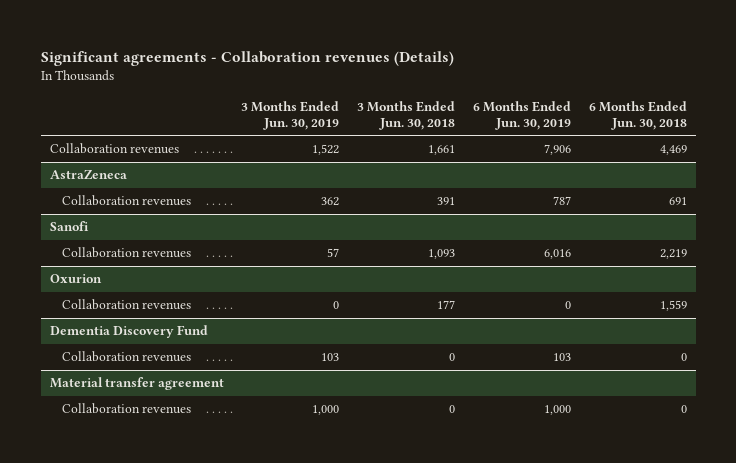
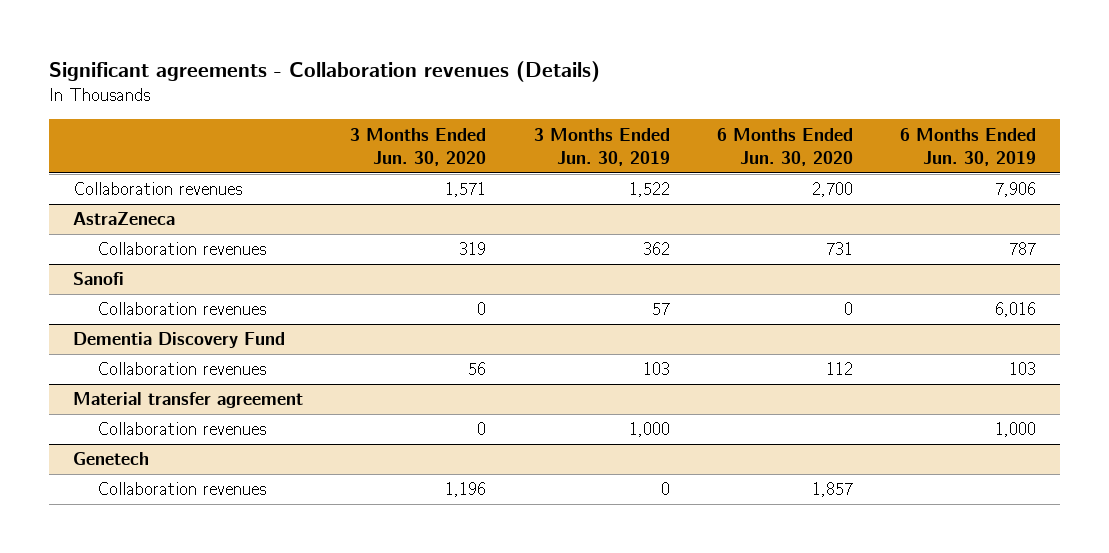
- | 3 Months Ended Jun. 30, 2019 | 3 Months Ended Jun. 30, 2018 | 6 Months Ended Jun. 30, 2019 | 6 Months Ended Jun. 30, 2018
+ | 3 Months Ended Jun. 30, 2020 | 3 Months Ended Jun. 30, 2019 | 6 Months Ended Jun. 30, 2020 | 6 Months Ended Jun. 30, 2019
- Oxurion
- Collaboration revenues | 0 | 177 | 0 | 1,559
+ Genetech
+ Collaboration revenues | 1,196 | 0 | 1,857 |

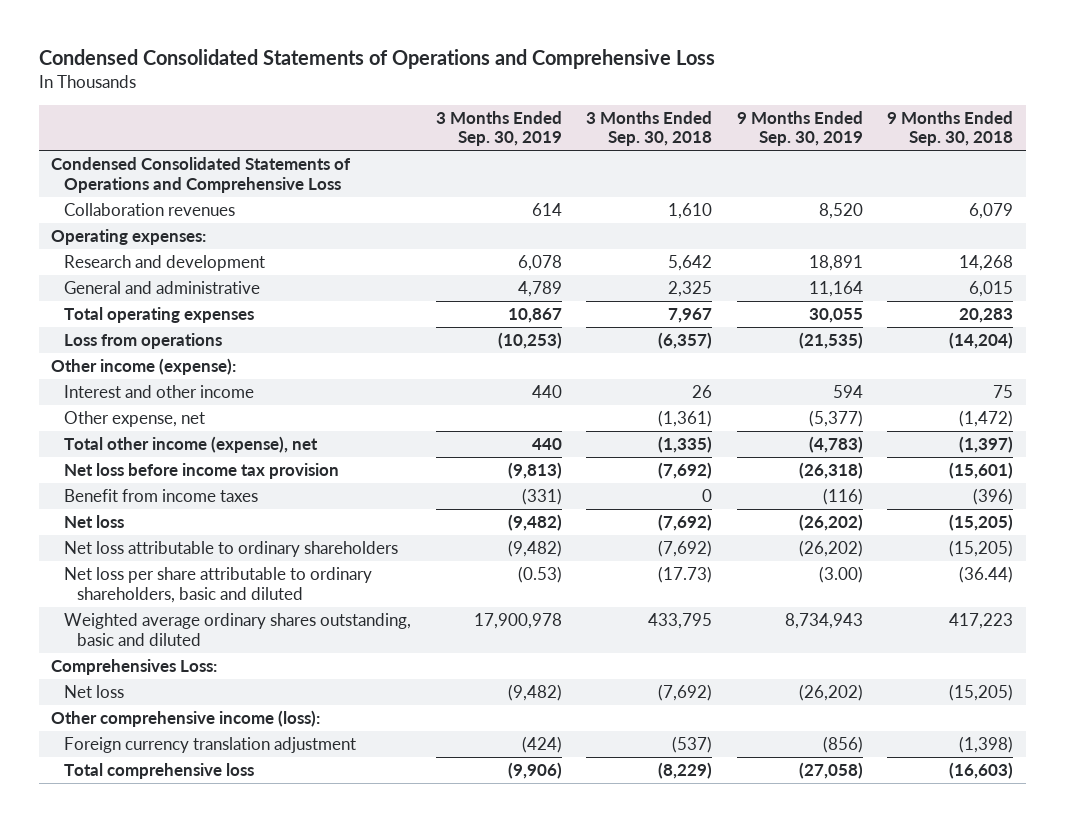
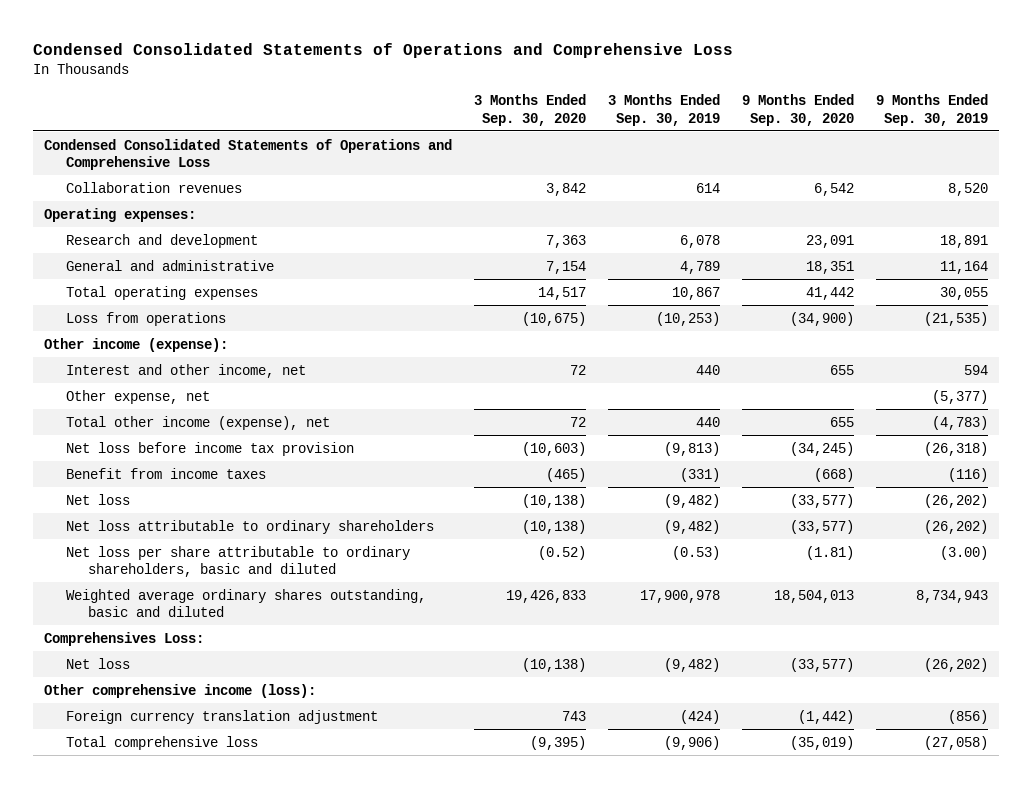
- | 3 Months Ended Sep. 30, 2019 | 3 Months Ended Sep. 30, 2018 | 9 Months Ended Sep. 30, 2019 | 9 Months Ended Sep. 30, 2018
+ | 3 Months Ended Sep. 30, 2020 | 3 Months Ended Sep. 30, 2019 | 9 Months Ended Sep. 30, 2020 | 9 Months Ended Sep. 30, 2019
- Interest and other income | 440 | 26 | 594 | 75
+ Interest and other income, net | 72 | 440 | 655 | 594

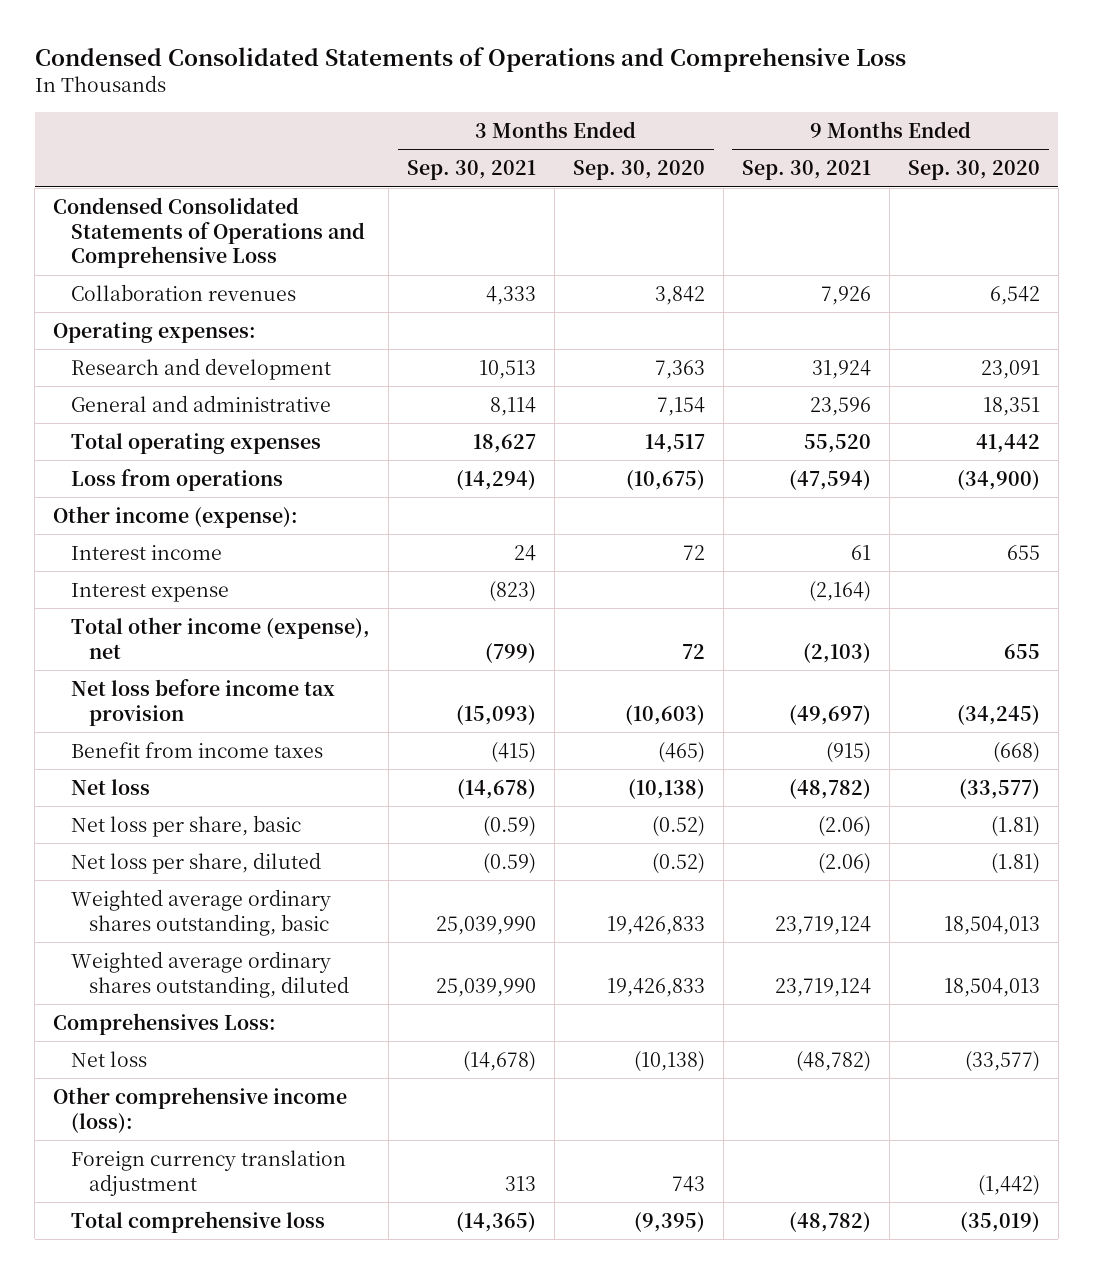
- | 3 Months Ended Sep. 30, 2020 | 3 Months Ended Sep. 30, 2019 | 9 Months Ended Sep. 30, 2020 | 9 Months Ended Sep. 30, 2019
+ | 3 Months Ended Sep. 30, 2021 | 3 Months Ended Sep. 30, 2020 | 9 Months Ended Sep. 30, 2021 | 9 Months Ended Sep. 30, 2020
- Interest and other income, net | 72 | 440 | 655 | 594
- Other expense, net | | | | (5,377)
+ Interest income | 24 | 72 | 61 | 655
+ Interest expense | (823) | | (2,164) |
- Net loss attributable to ordinary shareholders | (10,138) | (9,482) | (33,577) | (26,202)
- Net loss per share attributable to ordinary shareholders, basic and diluted | (0.52) | (0.53) | (1.81) | (3.00)
- Weighted average ordinary shares outstanding, basic and diluted | 19,426,833 | 17,900,978 | 18,504,013 | 8,734,943
+ Net loss per share, basic | (0.59) | (0.52) | (2.06) | (1.81)
+ Net loss per share, diluted | (0.59) | (0.52) | (2.06) | (1.81)
+ Weighted average ordinary shares outstanding, basic | 25,039,990 | 19,426,833 | 23,719,124 | 18,504,013
+ Weighted average ordinary shares outstanding, diluted | 25,039,990 | 19,426,833 | 23,719,124 | 18,504,013

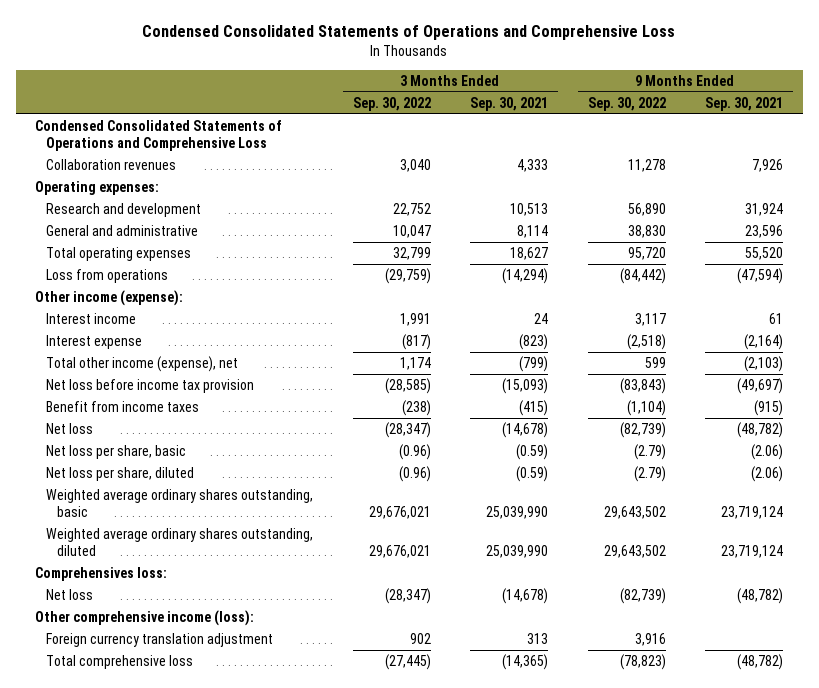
- | 3 Months Ended Sep. 30, 2021 | 3 Months Ended Sep. 30, 2020 | 9 Months Ended Sep. 30, 2021 | 9 Months Ended Sep. 30, 2020
+ | 3 Months Ended Sep. 30, 2022 | 3 Months Ended Sep. 30, 2021 | 9 Months Ended Sep. 30, 2022 | 9 Months Ended Sep. 30, 2021
- Comprehensives Loss:
+ Comprehensives loss:

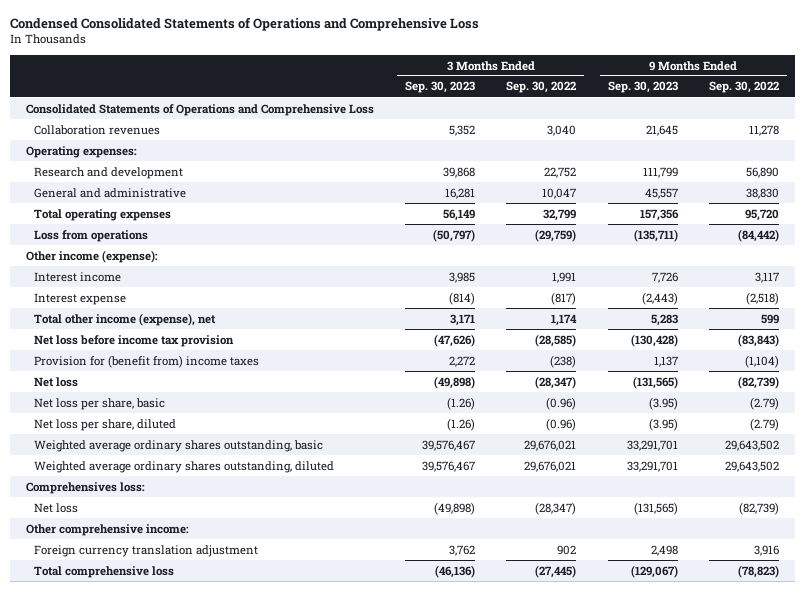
- | 3 Months Ended Sep. 30, 2022 | 3 Months Ended Sep. 30, 2021 | 9 Months Ended Sep. 30, 2022 | 9 Months Ended Sep. 30, 2021
+ | 3 Months Ended Sep. 30, 2023 | 3 Months Ended Sep. 30, 2022 | 9 Months Ended Sep. 30, 2023 | 9 Months Ended Sep. 30, 2022
- Condensed Consolidated Statements of Operations and Comprehensive Loss
+ Consolidated Statements of Operations and Comprehensive Loss
- Benefit from income taxes | (238) | (415) | (1,104) | (915)
+ Provision for (benefit from) income taxes | 2,272 | (238) | 1,137 | (1,104)
- Other comprehensive income (loss):
+ Other comprehensive income:

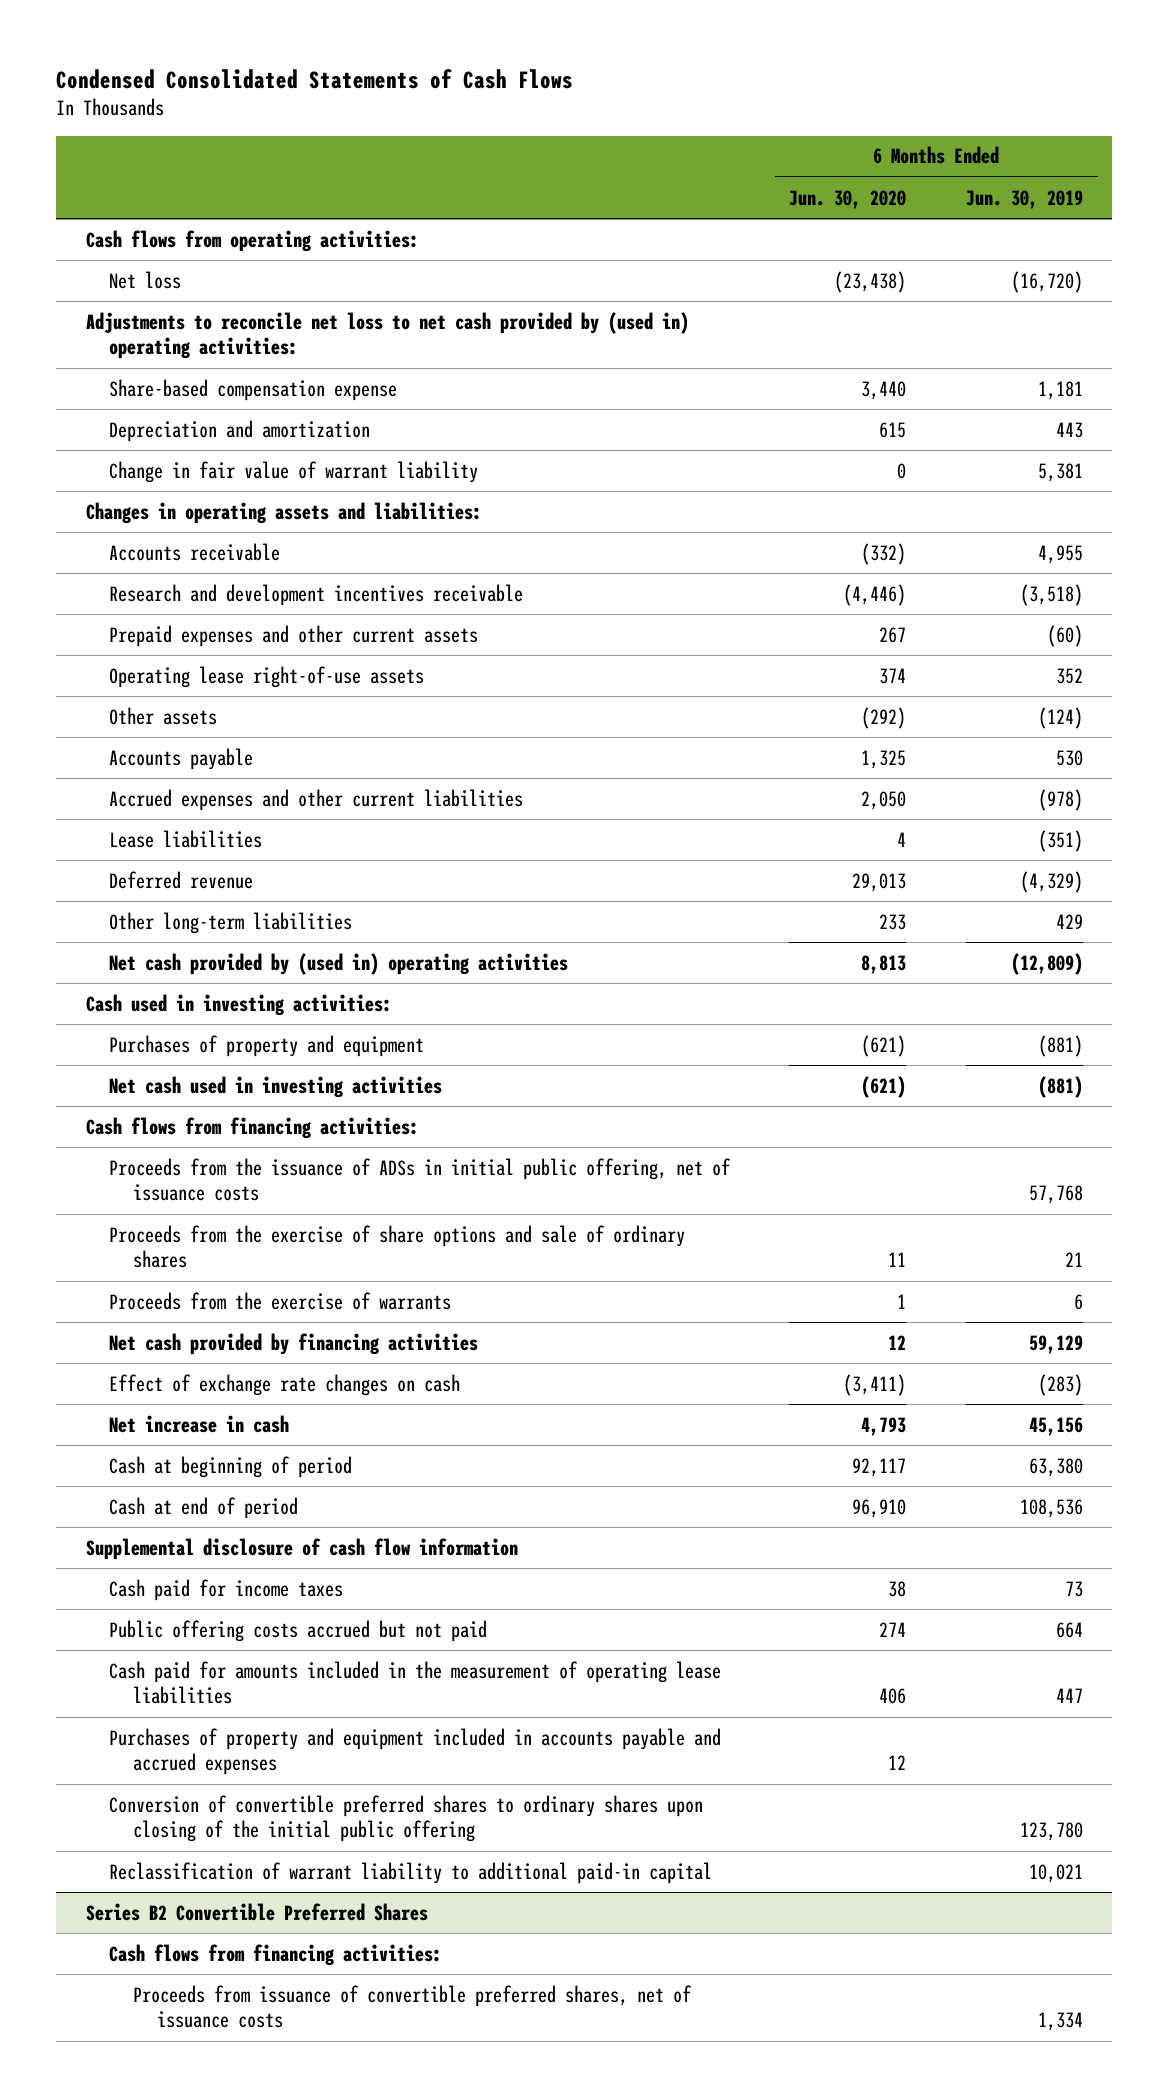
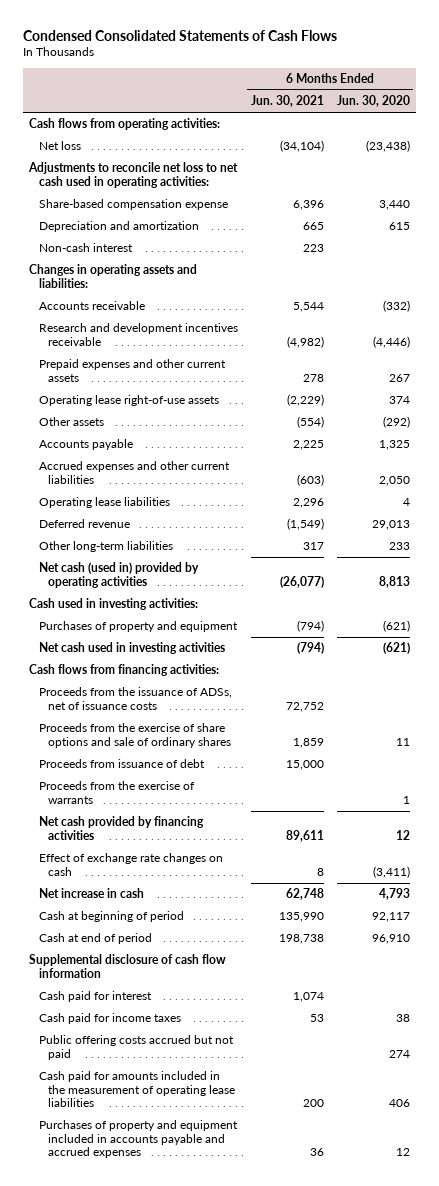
- | 6 Months Ended Jun. 30, 2020 | 6 Months Ended Jun. 30, 2019
+ | 6 Months Ended Jun. 30, 2021 | 6 Months Ended Jun. 30, 2020
- Adjustments to reconcile net loss to net cash provided by (used in) operating activities:
+ Adjustments to reconcile net loss to net cash used in operating activities:
- Change in fair value of warrant liability | 0 | 5,381
+ Non-cash interest | 223 |
- Lease liabilities | 4 | (351)
+ Operating lease liabilities | 2,296 | 4
- Net cash provided by (used in) operating activities | 8,813 | (12,809)
+ Net cash (used in) provided by operating activities | (26,077) | 8,813
- Proceeds from the issuance of ADSs in initial public offering, net of issuance costs | | 57,768
+ Proceeds from the issuance of ADSs, net of issuance costs | 72,752 |
+ Proceeds from issuance of debt | 15,000 |
+ Cash paid for interest | 1,074 |
- Conversion of convertible preferred shares to ordinary shares upon closing of the initial public offering | | 123,780
- Reclassification of warrant liability to additional paid-in capital | | 10,021
- Series B2 Convertible Preferred Shares
- Cash flows from financing activities:
- Proceeds from issuance of convertible preferred shares, net of issuance costs | | 1,334

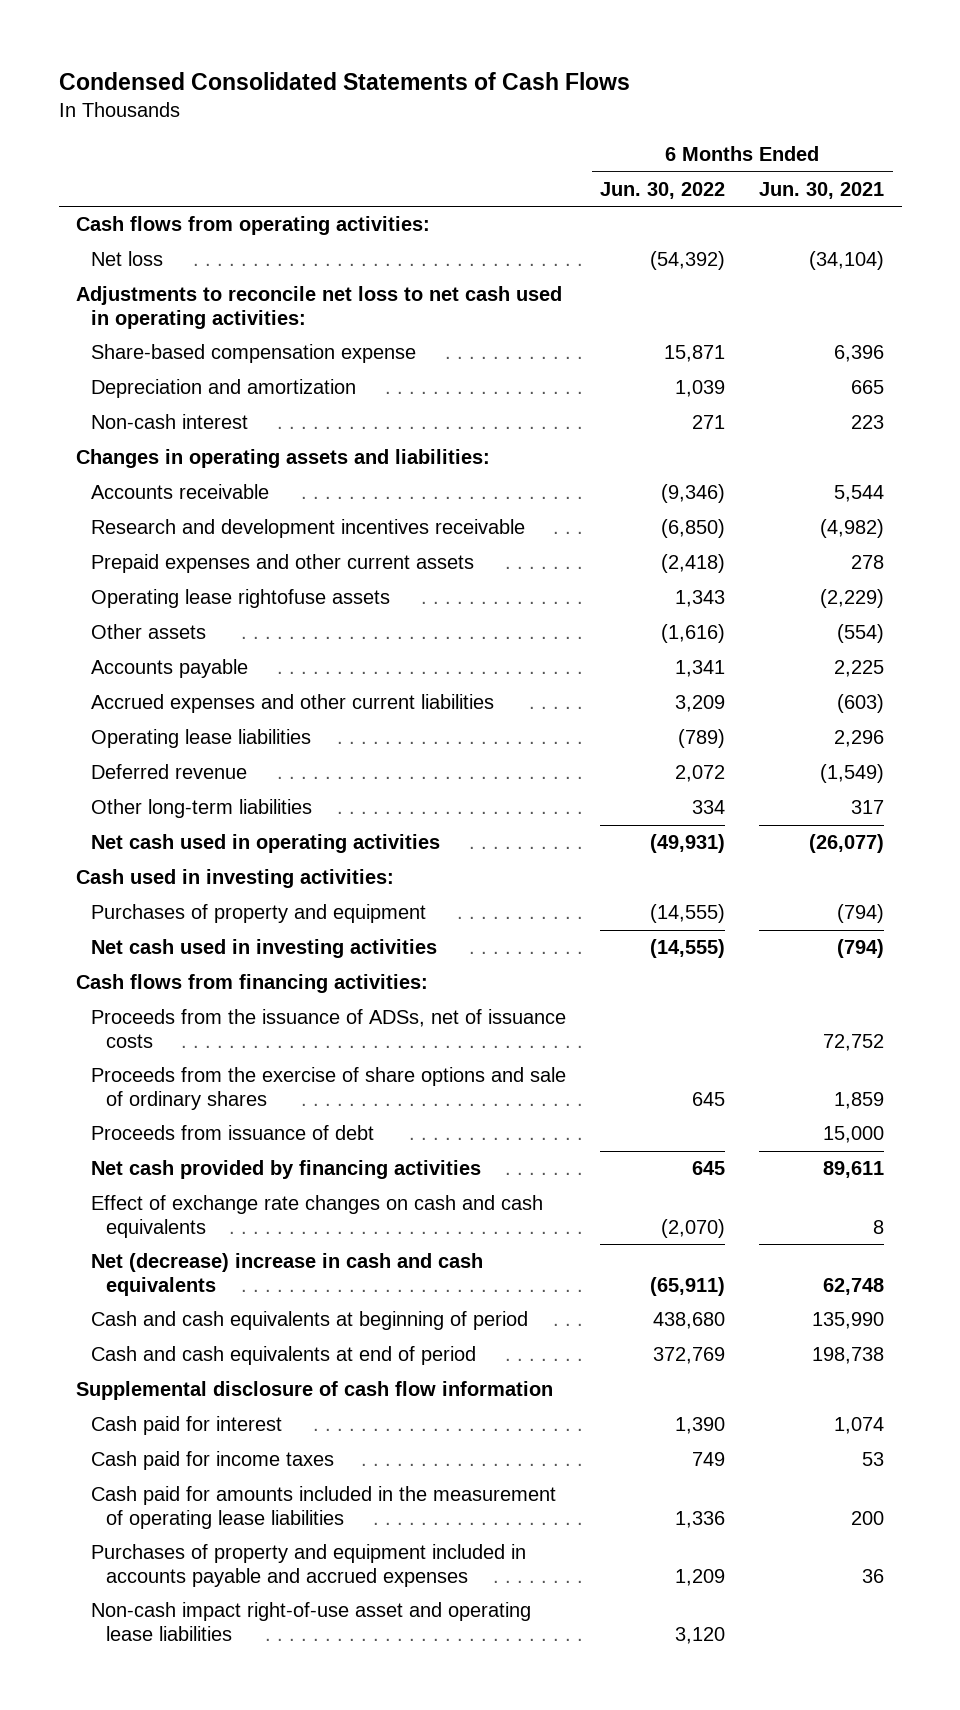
- | 6 Months Ended Jun. 30, 2021 | 6 Months Ended Jun. 30, 2020
+ | 6 Months Ended Jun. 30, 2022 | 6 Months Ended Jun. 30, 2021
- Operating lease right-of-use assets | (2,229) | 374
+ Operating lease rightofuse assets | 1,343 | (2,229)
- Net cash (used in) provided by operating activities | (26,077) | 8,813
+ Net cash used in operating activities | (49,931) | (26,077)
- Proceeds from the exercise of warrants | | 1
- Effect of exchange rate changes on cash | 8 | (3,411)
- Net increase in cash | 62,748 | 4,793
- Cash at beginning of period | 135,990 | 92,117
- Cash at end of period | 198,738 | 96,910
+ Effect of exchange rate changes on cash and cash equivalents | (2,070) | 8
+ Net (decrease) increase in cash and cash equivalents | (65,911) | 62,748
+ Cash and cash equivalents at beginning of period | 438,680 | 135,990
+ Cash and cash equivalents at end of period | 372,769 | 198,738
- Public offering costs accrued but not paid | | 274
+ Non-cash impact right-of-use asset and operating lease liabilities | 3,120 |

